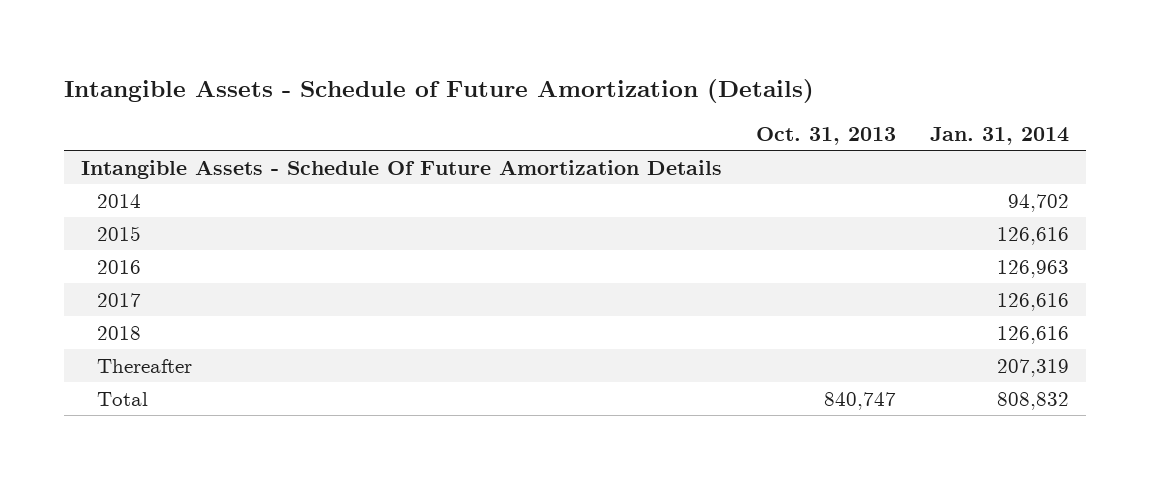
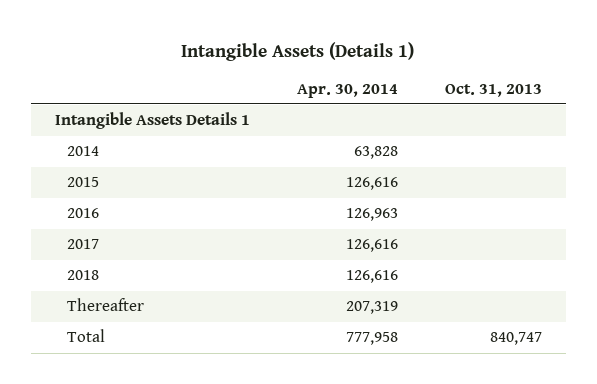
- Intangible Assets - Schedule of Future Amortization (Details)
+ Intangible Assets (Details 1)
- | Oct. 31, 2013 | Jan. 31, 2014
+ | Apr. 30, 2014 | Oct. 31, 2013
- Intangible Assets - Schedule Of Future Amortization Details
+ Intangible Assets Details 1

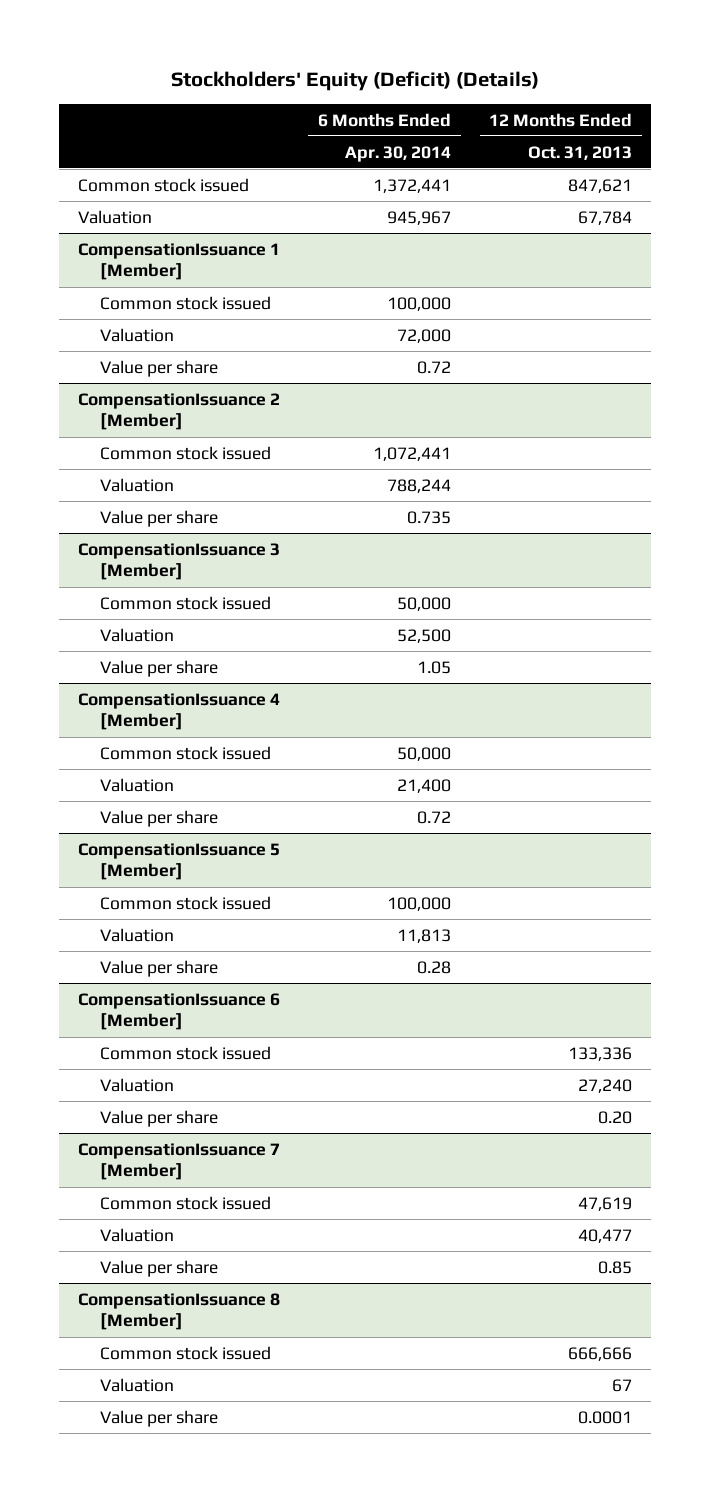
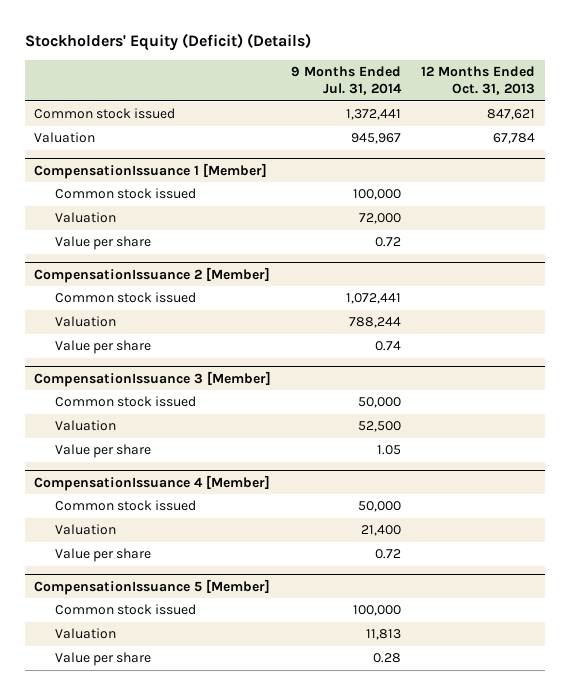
- | 6 Months Ended Apr. 30, 2014 | 12 Months Ended Oct. 31, 2013
+ | 9 Months Ended Jul. 31, 2014 | 12 Months Ended Oct. 31, 2013
- CompensationIssuance 6 [Member]
- Common stock issued | | 133,336
- Valuation | | 27,240
- Value per share | | 0.20
- CompensationIssuance 7 [Member]
- Common stock issued | | 47,619
- Valuation | | 40,477
- Value per share | | 0.85
- CompensationIssuance 8 [Member]
- Common stock issued | | 666,666
- Valuation | | 67
- Value per share | | 0.0001

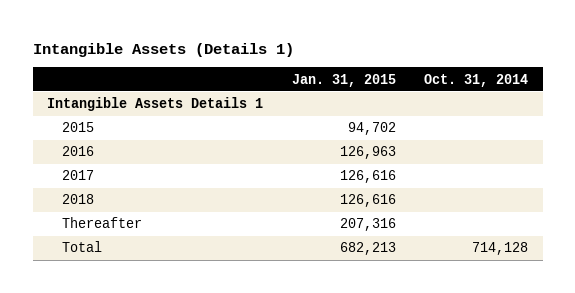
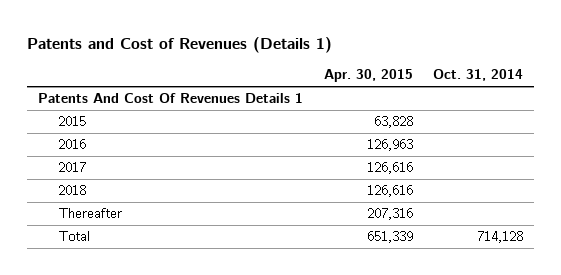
- Intangible Assets (Details 1)
+ Patents and Cost of Revenues (Details 1)
- | Jan. 31, 2015 | Oct. 31, 2014
+ | Apr. 30, 2015 | Oct. 31, 2014
- Intangible Assets Details 1
+ Patents And Cost Of Revenues Details 1

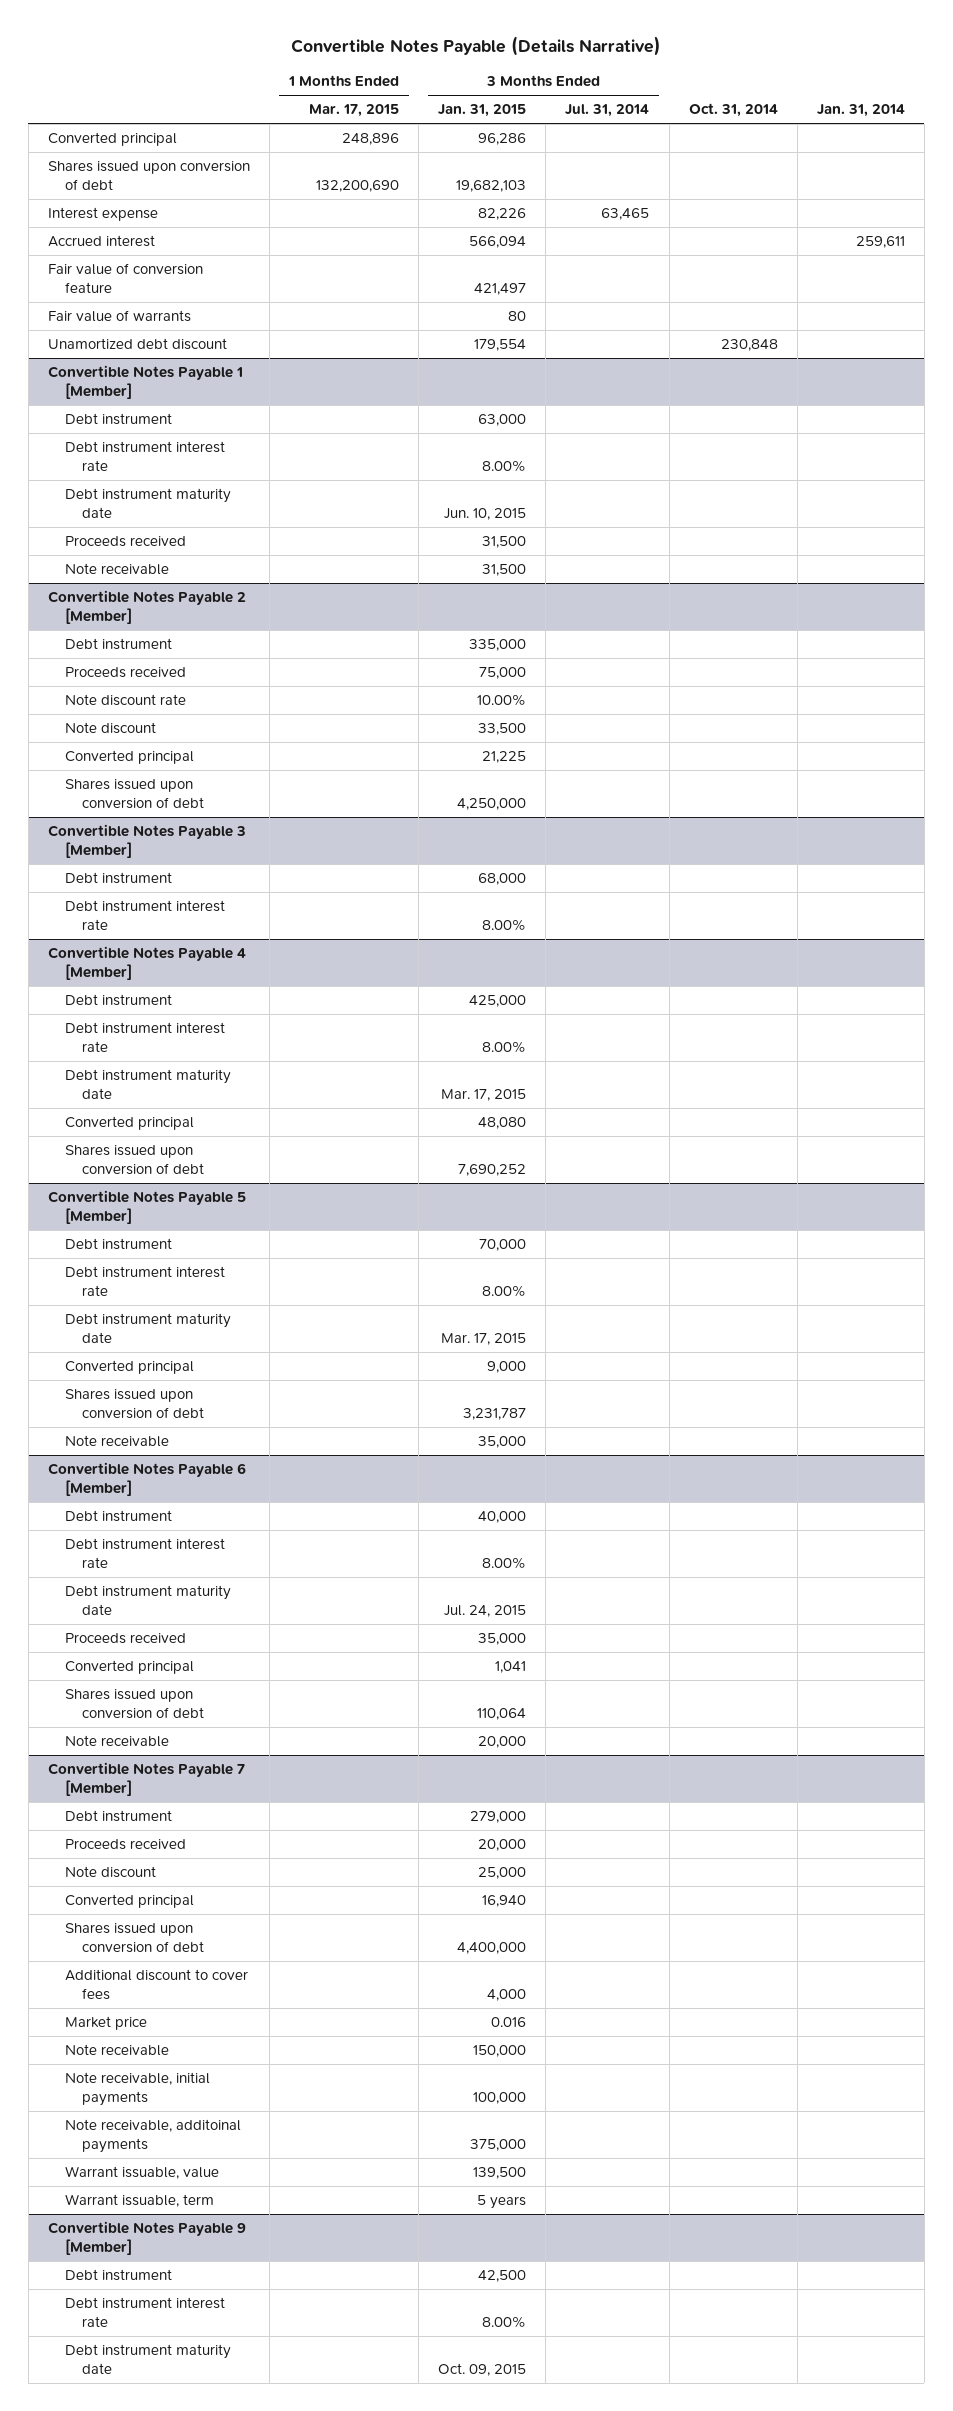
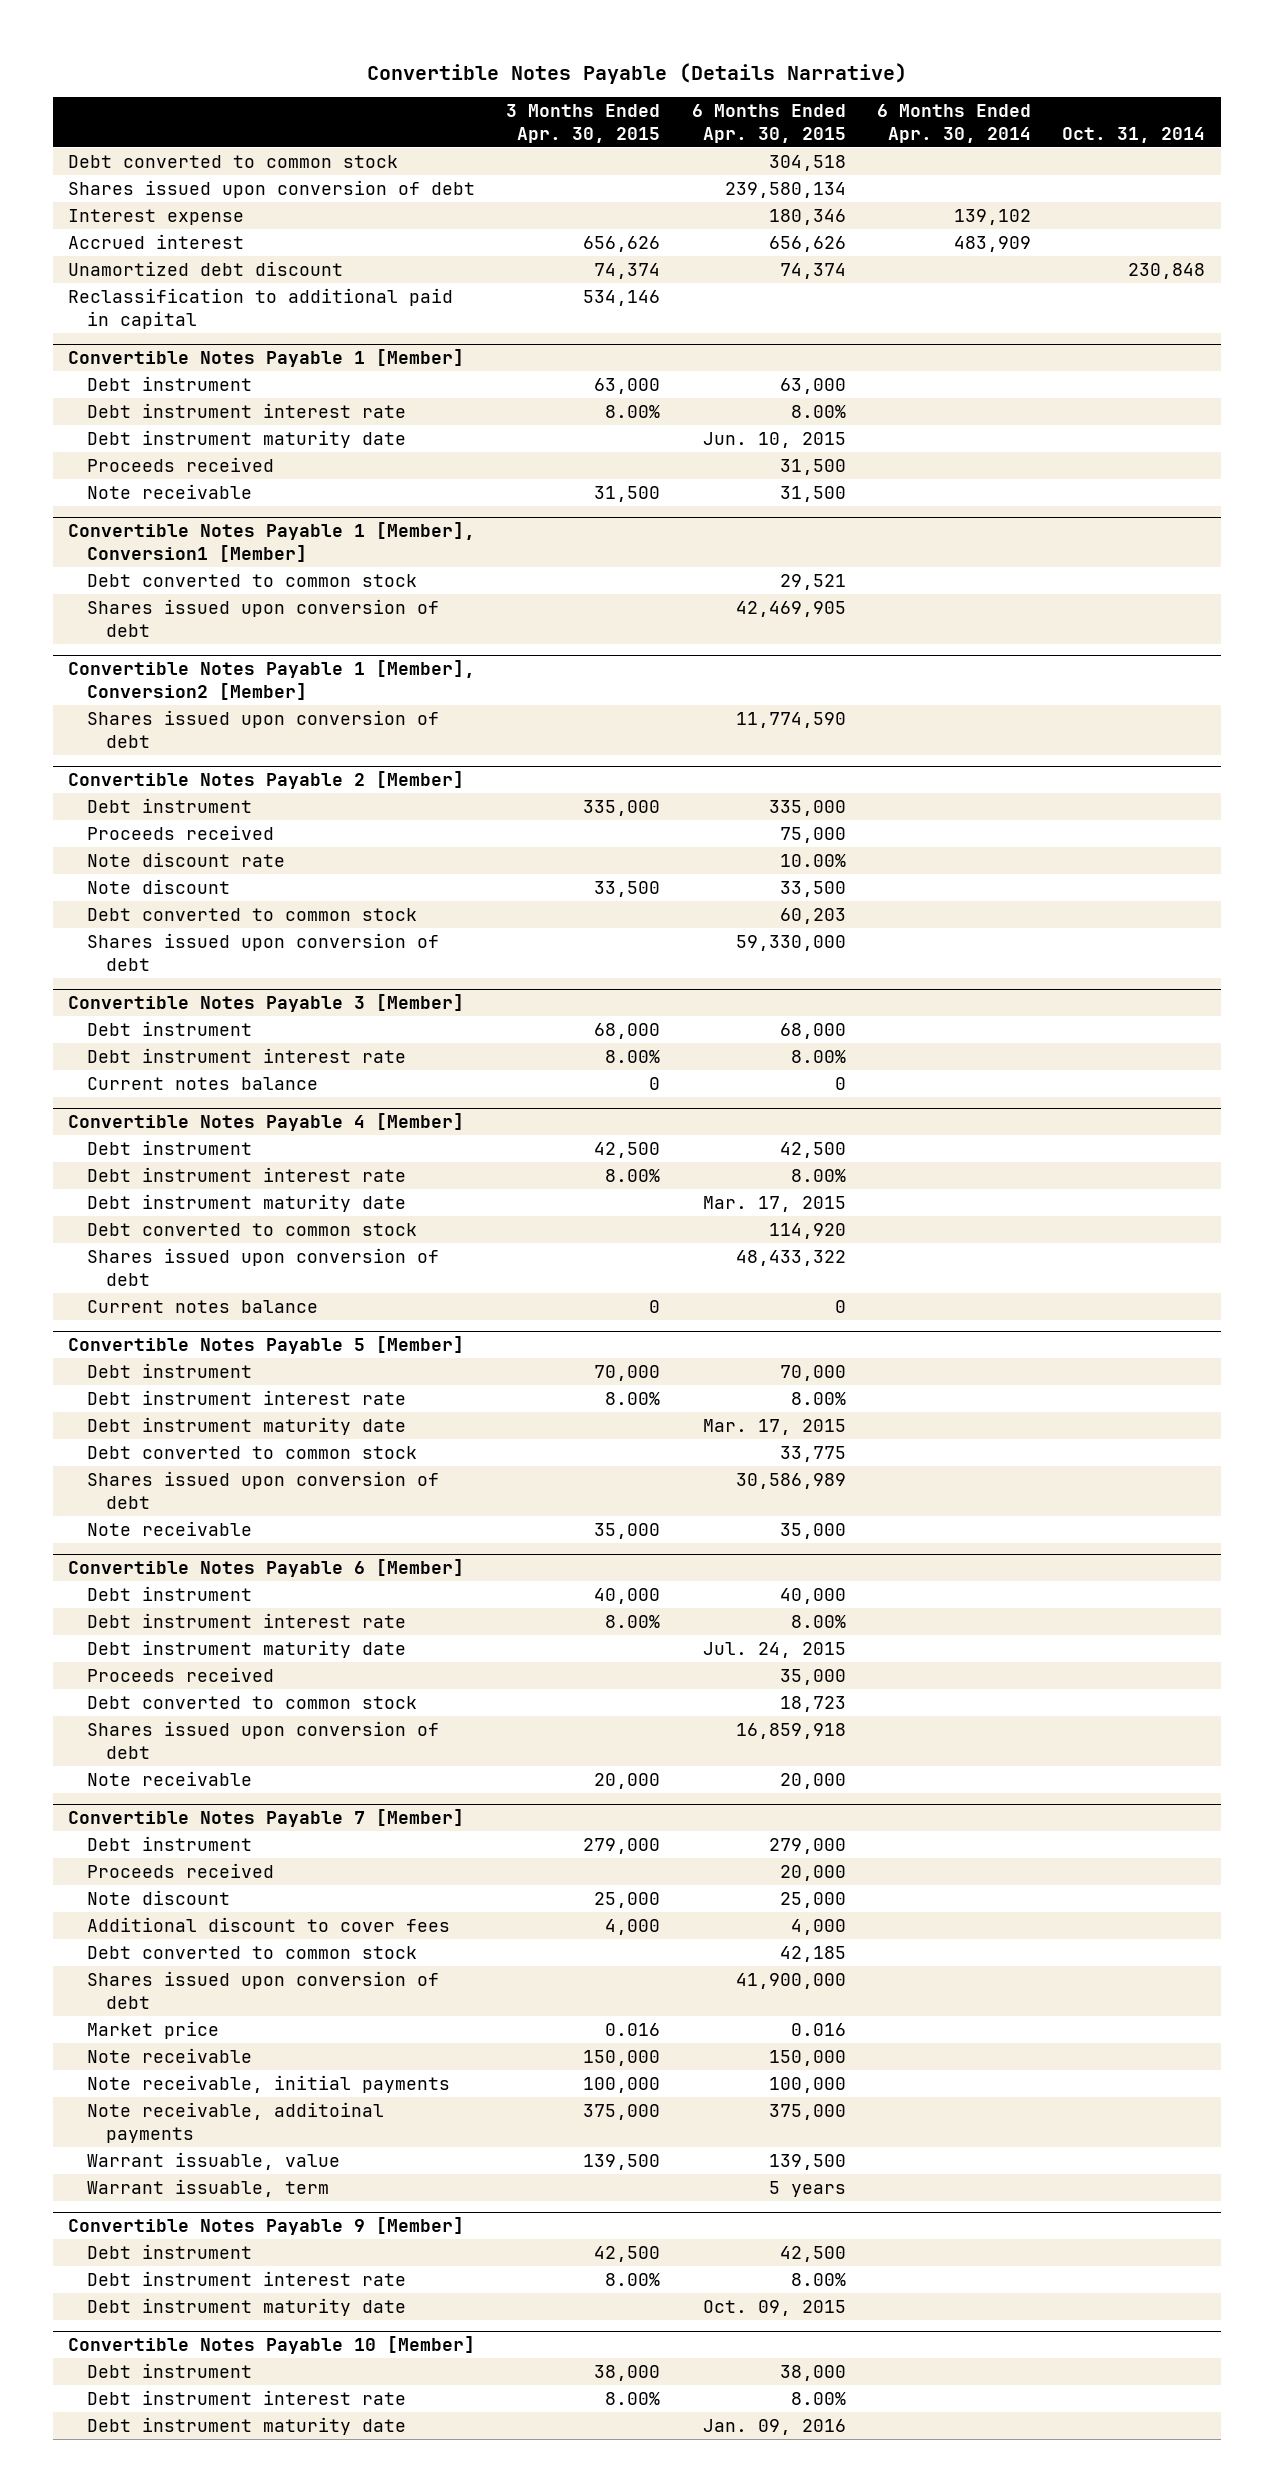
- | 1 Months Ended Mar. 17, 2015 | 3 Months Ended Jan. 31, 2015 | 3 Months Ended Jul. 31, 2014 | Oct. 31, 2014 | Jan. 31, 2014
+ | 3 Months Ended Apr. 30, 2015 | 6 Months Ended Apr. 30, 2015 | 6 Months Ended Apr. 30, 2014 | Oct. 31, 2014
- Converted principal | 248,896 | 96,286 | | |
+ Debt converted to common stock | | 304,518 | |
- Fair value of conversion feature | | 421,497 | | |
- Fair value of warrants | | 80 | | |
+ Reclassification to additional paid in capital | 534,146 | | |
+ Convertible Notes Payable 1 [Member], Conversion1 [Member]
+ Debt converted to common stock | | 29,521 | |
+ Shares issued upon conversion of debt | | 42,469,905 | |
+ Convertible Notes Payable 1 [Member], Conversion2 [Member]
+ Shares issued upon conversion of debt | | 11,774,590 | |
@ Convertible Notes Payable 2 [Member]
- Converted principal | | 21,225 | | |
+ Debt converted to common stock | | 60,203 | |
@ Convertible Notes Payable 3 [Member]
+ Current notes balance | 0 | 0 | |
@ Convertible Notes Payable 4 [Member]
- Converted principal | | 48,080 | | |
+ Debt converted to common stock | | 114,920 | |
+ Current notes balance | 0 | 0 | |
@ Convertible Notes Payable 5 [Member]
- Converted principal | | 9,000 | | |
+ Debt converted to common stock | | 33,775 | |
@ Convertible Notes Payable 6 [Member]
- Converted principal | | 1,041 | | |
+ Debt converted to common stock | | 18,723 | |
@ Convertible Notes Payable 7 [Member]
- Converted principal | | 16,940 | | |
+ Debt converted to common stock | | 42,185 | |
moved down: Shares issued upon conversion of debt | | 41,900,000 | |
+ Convertible Notes Payable 10 [Member]
+ Debt instrument | 38,000 | 38,000 | |
+ Debt instrument interest rate | 8.00% | 8.00% | |
+ Debt instrument maturity date | | Jan. 09, 2016 | |

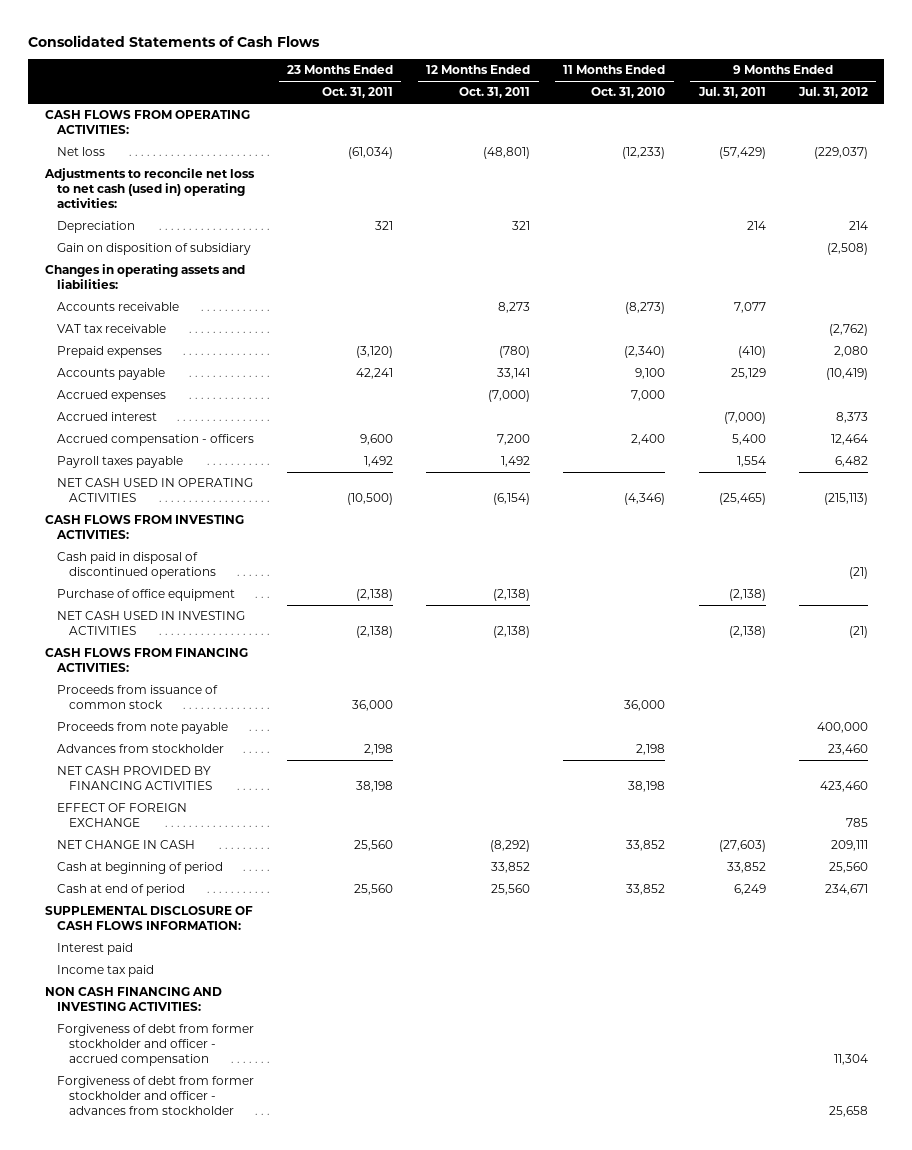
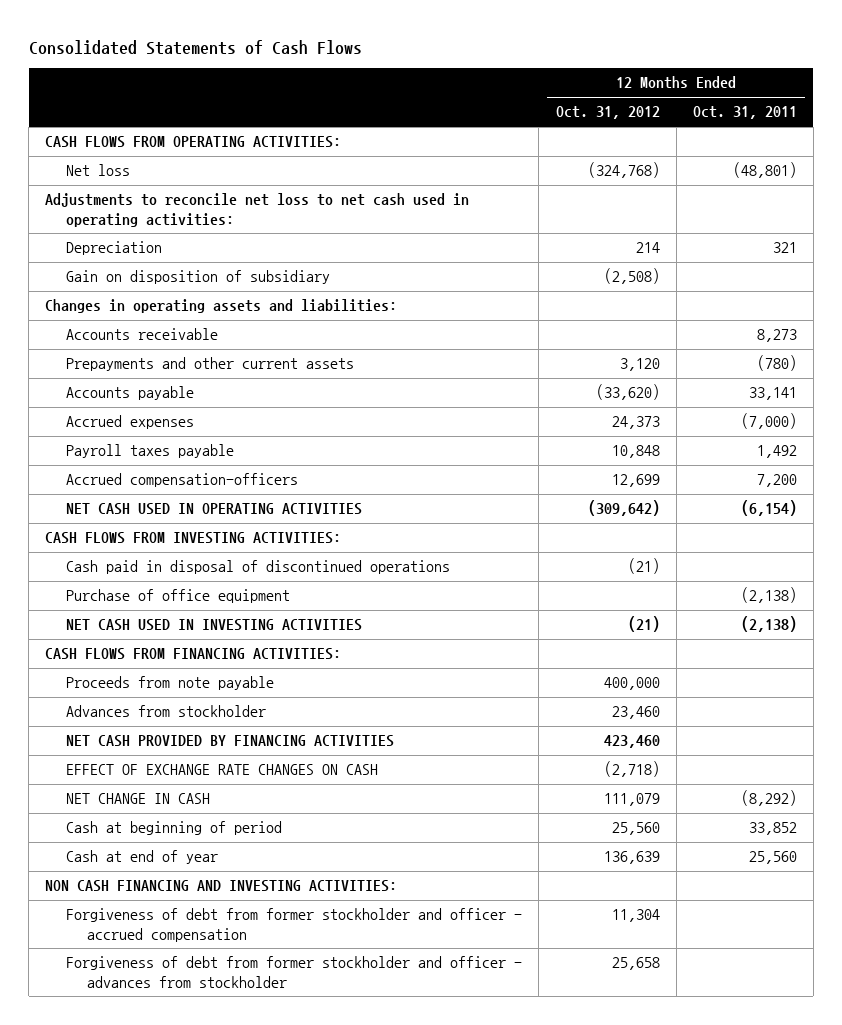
- | 23 Months Ended Oct. 31, 2011 | 12 Months Ended Oct. 31, 2011 | 11 Months Ended Oct. 31, 2010 | 9 Months Ended Jul. 31, 2011 | 9 Months Ended Jul. 31, 2012
+ | 12 Months Ended Oct. 31, 2012 | 12 Months Ended Oct. 31, 2011
- Adjustments to reconcile net loss to net cash (used in) operating activities:
+ Adjustments to reconcile net loss to net cash used in operating activities:
- VAT tax receivable | | | | | (2,762)
- Prepaid expenses | (3,120) | (780) | (2,340) | (410) | 2,080
+ Prepayments and other current assets | 3,120 | (780)
- Accrued interest | | | | (7,000) | 8,373
- Accrued compensation - officers | 9,600 | 7,200 | 2,400 | 5,400 | 12,464
+ Accrued compensation-officers | 12,699 | 7,200
- Proceeds from issuance of common stock | 36,000 | | 36,000 | |
- EFFECT OF FOREIGN EXCHANGE | | | | | 785
+ EFFECT OF EXCHANGE RATE CHANGES ON CASH | (2,718) |
- Cash at end of period | 25,560 | 25,560 | 33,852 | 6,249 | 234,671
- SUPPLEMENTAL DISCLOSURE OF CASH FLOWS INFORMATION:
- Interest paid
- Income tax paid
+ Cash at end of year | 136,639 | 25,560

